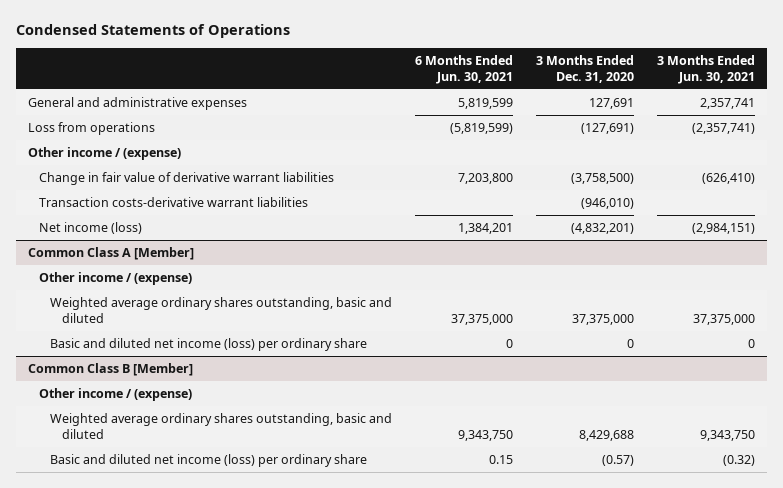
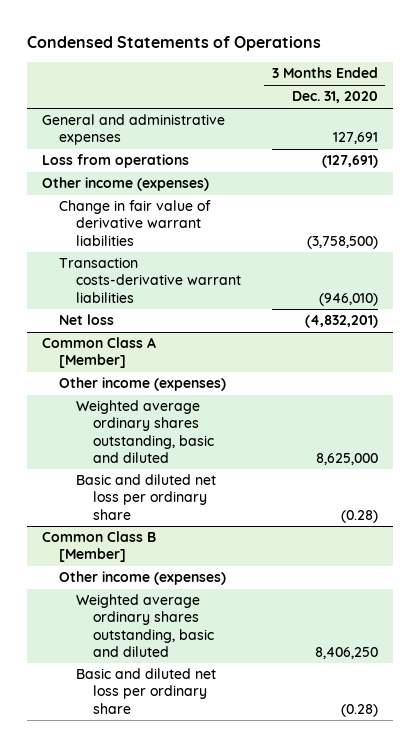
- | 6 Months Ended Jun. 30, 2021 | 3 Months Ended Dec. 31, 2020 | 3 Months Ended Jun. 30, 2021
+ | 3 Months Ended Dec. 31, 2020
- Other income / (expense)
+ Other income (expenses)
- Net income (loss) | 1,384,201 | (4,832,201) | (2,984,151)
+ Net loss | (4,832,201)
@ Common Class A [Member]
- Other income / (expense)
- Weighted average ordinary shares outstanding, basic and diluted | 37,375,000 | 37,375,000 | 37,375,000
- Basic and diluted net income (loss) per ordinary share | 0 | 0 | 0
+ Other income (expenses)
+ Weighted average ordinary shares outstanding, basic and diluted | 8,625,000
+ Basic and diluted net loss per ordinary share | (0.28)
@ Common Class B [Member]
- Other income / (expense)
- Weighted average ordinary shares outstanding, basic and diluted | 9,343,750 | 8,429,688 | 9,343,750
- Basic and diluted net income (loss) per ordinary share | 0.15 | (0.57) | (0.32)
+ Other income (expenses)
+ Weighted average ordinary shares outstanding, basic and diluted | 8,406,250
+ Basic and diluted net loss per ordinary share | (0.28)

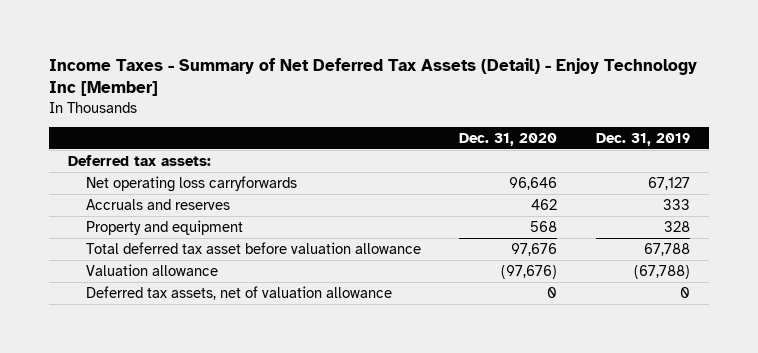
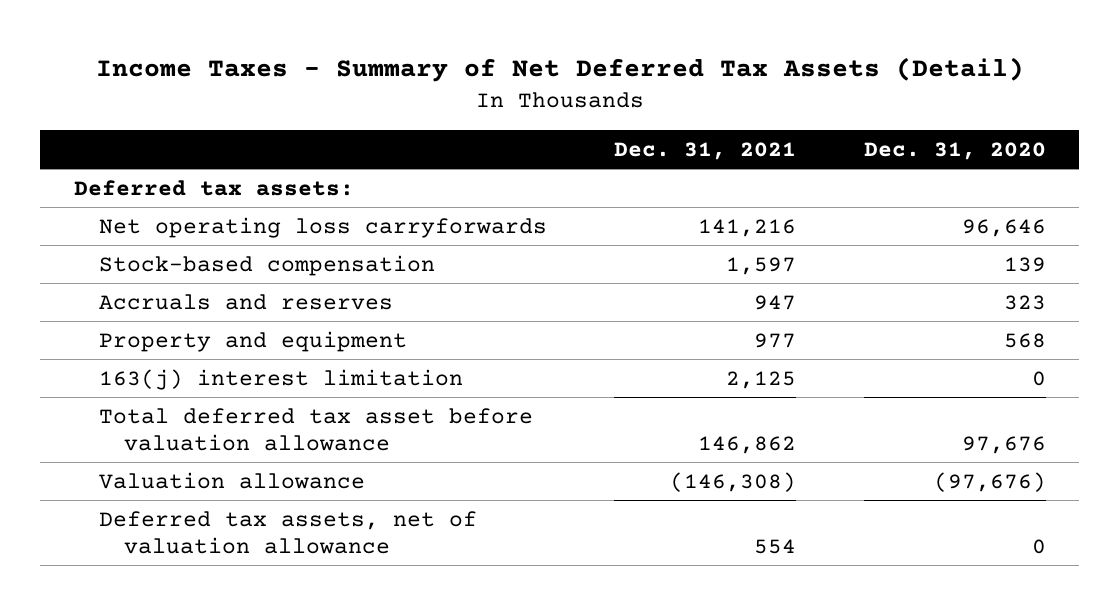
- Income Taxes - Summary of Net Deferred Tax Assets (Detail) - Enjoy Technology Inc [Member]
+ Income Taxes - Summary of Net Deferred Tax Assets (Detail)
- | Dec. 31, 2020 | Dec. 31, 2019
+ | Dec. 31, 2021 | Dec. 31, 2020
- Accruals and reserves | 462 | 333
+ Stock-based compensation | 1,597 | 139
+ Accruals and reserves | 947 | 323
+ 163(j) interest limitation | 2,125 | 0

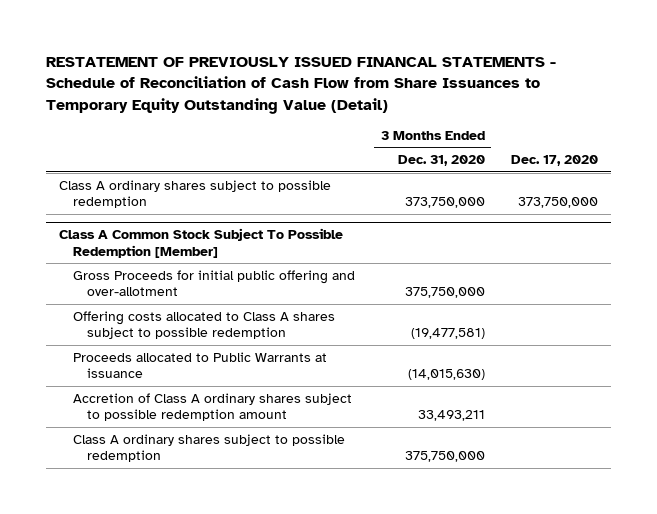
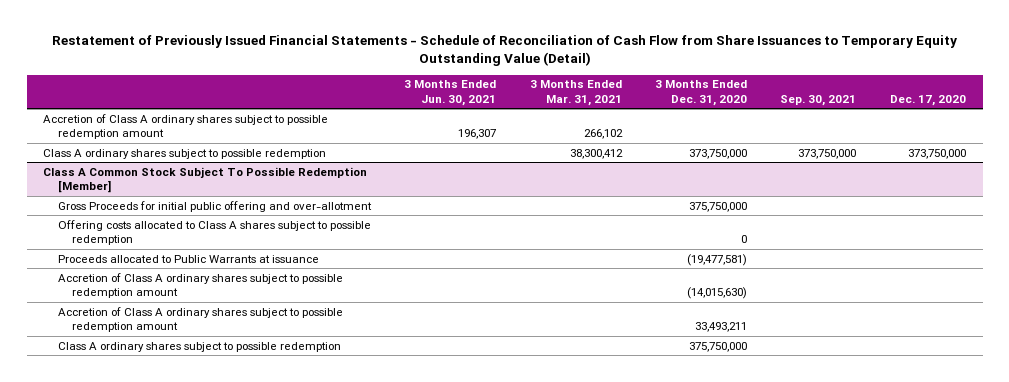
- RESTATEMENT OF PREVIOUSLY ISSUED FINANCAL STATEMENTS - Schedule of Reconciliation of Cash Flow from Share Issuances to Temporary Equity Outstanding Value (Detail)
+ Restatement of Previously Issued Financial Statements - Schedule of Reconciliation of Cash Flow from Share Issuances to Temporary Equity Outstanding Value (Detail)
- | 3 Months Ended Dec. 31, 2020 | Dec. 17, 2020
+ | 3 Months Ended Jun. 30, 2021 | 3 Months Ended Mar. 31, 2021 | 3 Months Ended Dec. 31, 2020 | Sep. 30, 2021 | Dec. 17, 2020
+ Accretion of Class A ordinary shares subject to possible redemption amount | 196,307 | 266,102 | | |
@ Class A Common Stock Subject To Possible Redemption [Member]
- Offering costs allocated to Class A shares subject to possible redemption | (19,477,581) |
- Proceeds allocated to Public Warrants at issuance | (14,015,630) |
+ Offering costs allocated to Class A shares subject to possible redemption | | | 0 | |
+ Proceeds allocated to Public Warrants at issuance | | | (19,477,581) | |
+ Accretion of Class A ordinary shares subject to possible redemption amount | | | (14,015,630) | |

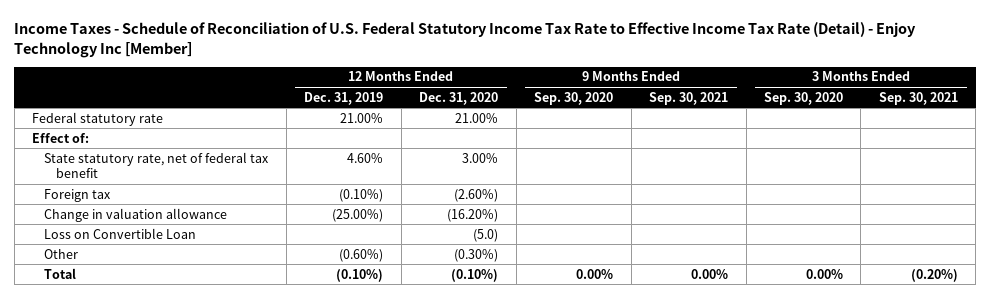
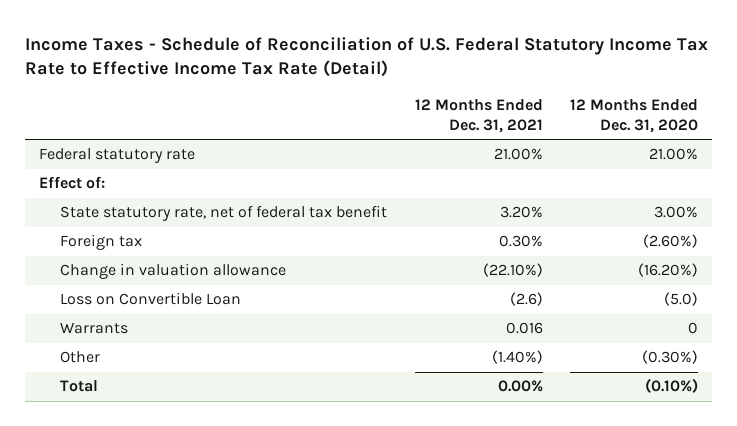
- Income Taxes - Schedule of Reconciliation of U.S. Federal Statutory Income Tax Rate to Effective Income Tax Rate (Detail) - Enjoy Technology Inc [Member]
+ Income Taxes - Schedule of Reconciliation of U.S. Federal Statutory Income Tax Rate to Effective Income Tax Rate (Detail)
- | 12 Months Ended Dec. 31, 2019 | 12 Months Ended Dec. 31, 2020 | 9 Months Ended Sep. 30, 2020 | 9 Months Ended Sep. 30, 2021 | 3 Months Ended Sep. 30, 2020 | 3 Months Ended Sep. 30, 2021
+ | 12 Months Ended Dec. 31, 2021 | 12 Months Ended Dec. 31, 2020
+ Warrants | 0.016 | 0

